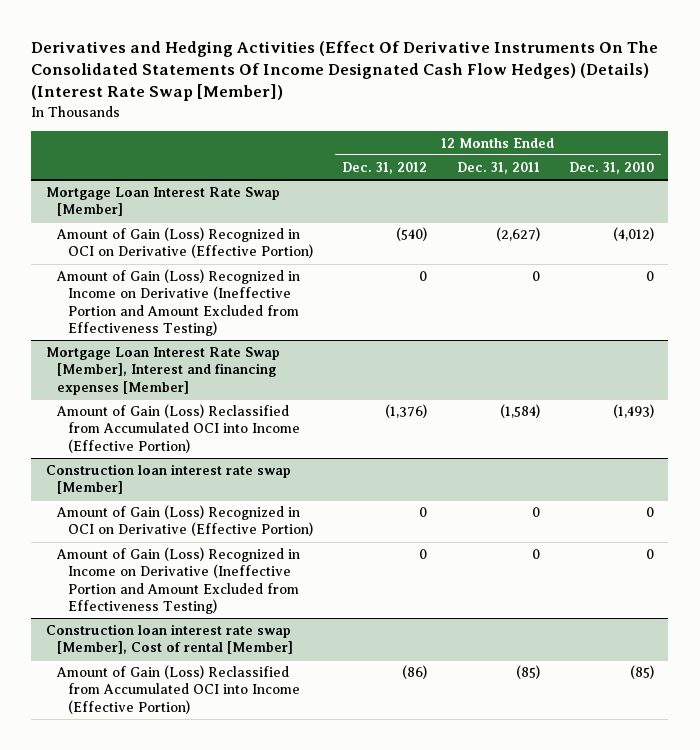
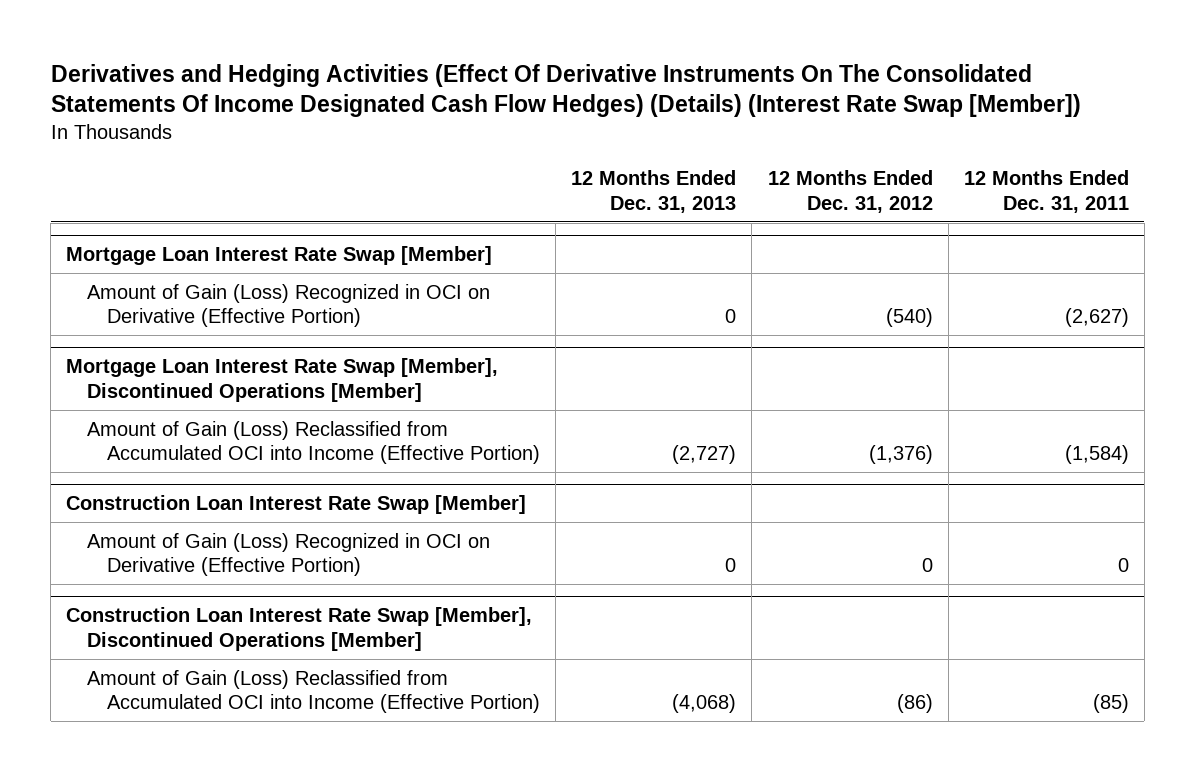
- | 12 Months Ended Dec. 31, 2012 | 12 Months Ended Dec. 31, 2011 | 12 Months Ended Dec. 31, 2010
+ | 12 Months Ended Dec. 31, 2013 | 12 Months Ended Dec. 31, 2012 | 12 Months Ended Dec. 31, 2011
@ Mortgage Loan Interest Rate Swap [Member]
- Amount of Gain (Loss) Recognized in Income on Derivative (Ineffective Portion and Amount Excluded from Effectiveness Testing) | 0 | 0 | 0
- Mortgage Loan Interest Rate Swap [Member], Interest and financing expenses [Member]
+ Mortgage Loan Interest Rate Swap [Member], Discontinued Operations [Member]
- Construction loan interest rate swap [Member]
+ Construction Loan Interest Rate Swap [Member]
- Amount of Gain (Loss) Recognized in Income on Derivative (Ineffective Portion and Amount Excluded from Effectiveness Testing) | 0 | 0 | 0
- Construction loan interest rate swap [Member], Cost of rental [Member]
+ Construction Loan Interest Rate Swap [Member], Discontinued Operations [Member]

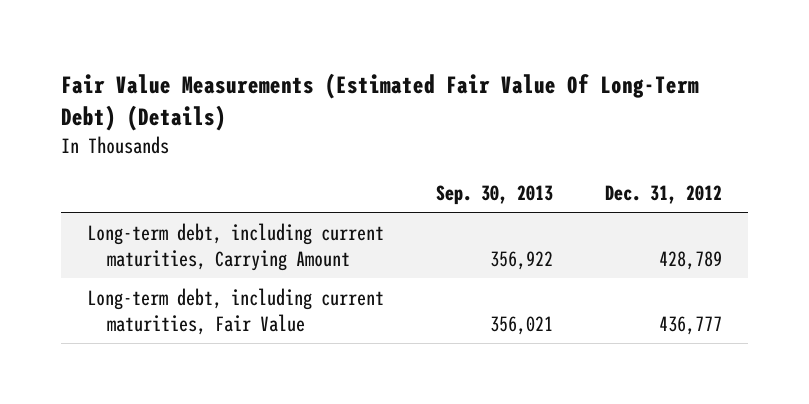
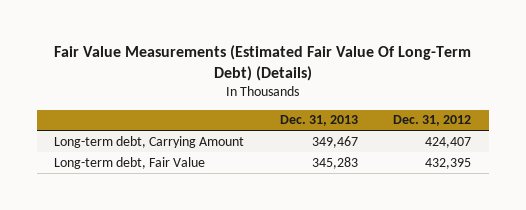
- | Sep. 30, 2013 | Dec. 31, 2012
+ | Dec. 31, 2013 | Dec. 31, 2012
- Long-term debt, including current maturities, Carrying Amount | 356,922 | 428,789
- Long-term debt, including current maturities, Fair Value | 356,021 | 436,777
+ Long-term debt, Carrying Amount | 349,467 | 424,407
+ Long-term debt, Fair Value | 345,283 | 432,395

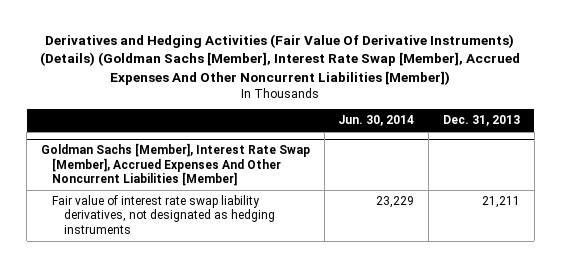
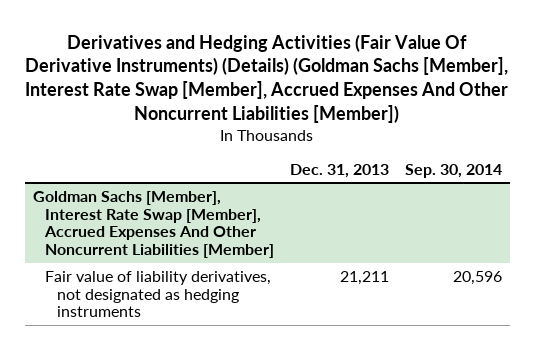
- | Jun. 30, 2014 | Dec. 31, 2013
+ | Dec. 31, 2013 | Sep. 30, 2014
@ Goldman Sachs [Member], Interest Rate Swap [Member], Accrued Expenses And Other Noncurrent Liabilities [Member]
- Fair value of interest rate swap liability derivatives, not designated as hedging instruments | 23,229 | 21,211
+ Fair value of liability derivatives, not designated as hedging instruments | 21,211 | 20,596

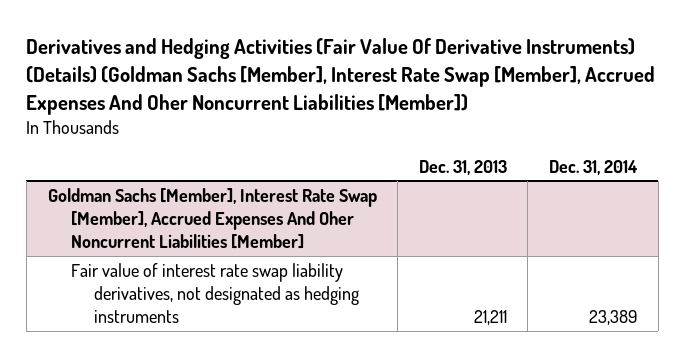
- Derivatives and Hedging Activities (Fair Value Of Derivative Instruments) (Details) (Goldman Sachs [Member], Interest Rate Swap [Member], Accrued Expenses And Other Noncurrent Liabilities [Member])
+ Derivatives and Hedging Activities (Fair Value Of Derivative Instruments) (Details) (Goldman Sachs [Member], Interest Rate Swap [Member], Accrued Expenses And Oher Noncurrent Liabilities [Member])
- | Dec. 31, 2013 | Sep. 30, 2014
+ | Dec. 31, 2013 | Dec. 31, 2014
- Goldman Sachs [Member], Interest Rate Swap [Member], Accrued Expenses And Other Noncurrent Liabilities [Member]
- Fair value of liability derivatives, not designated as hedging instruments | 21,211 | 20,596
+ Goldman Sachs [Member], Interest Rate Swap [Member], Accrued Expenses And Oher Noncurrent Liabilities [Member]
+ Fair value of interest rate swap liability derivatives, not designated as hedging instruments | 21,211 | 23,389

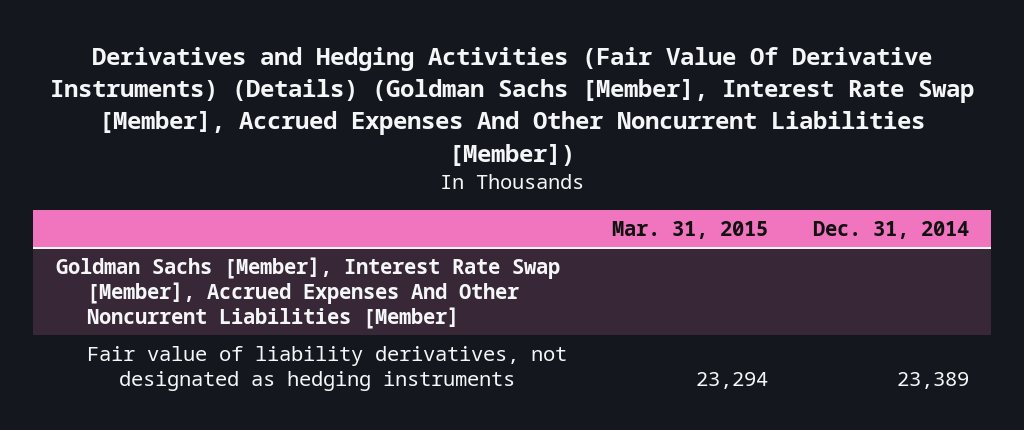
- Derivatives and Hedging Activities (Fair Value Of Derivative Instruments) (Details) (Goldman Sachs [Member], Interest Rate Swap [Member], Accrued Expenses And Oher Noncurrent Liabilities [Member])
+ Derivatives and Hedging Activities (Fair Value Of Derivative Instruments) (Details) (Goldman Sachs [Member], Interest Rate Swap [Member], Accrued Expenses And Other Noncurrent Liabilities [Member])
- | Dec. 31, 2013 | Dec. 31, 2014
+ | Mar. 31, 2015 | Dec. 31, 2014
- Goldman Sachs [Member], Interest Rate Swap [Member], Accrued Expenses And Oher Noncurrent Liabilities [Member]
- Fair value of interest rate swap liability derivatives, not designated as hedging instruments | 21,211 | 23,389
+ Goldman Sachs [Member], Interest Rate Swap [Member], Accrued Expenses And Other Noncurrent Liabilities [Member]
+ Fair value of liability derivatives, not designated as hedging instruments | 23,294 | 23,389

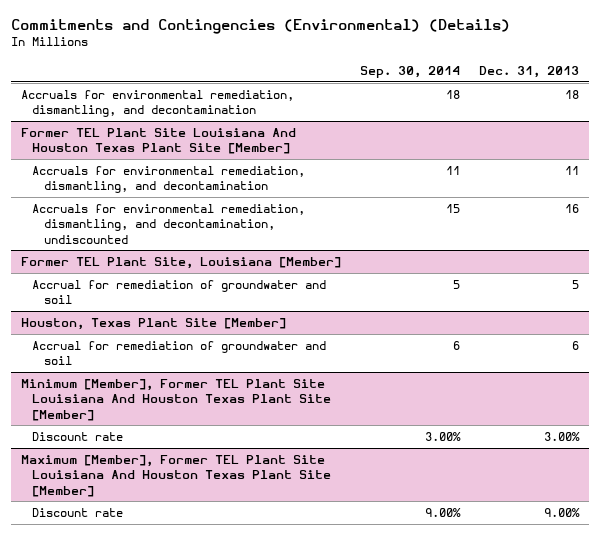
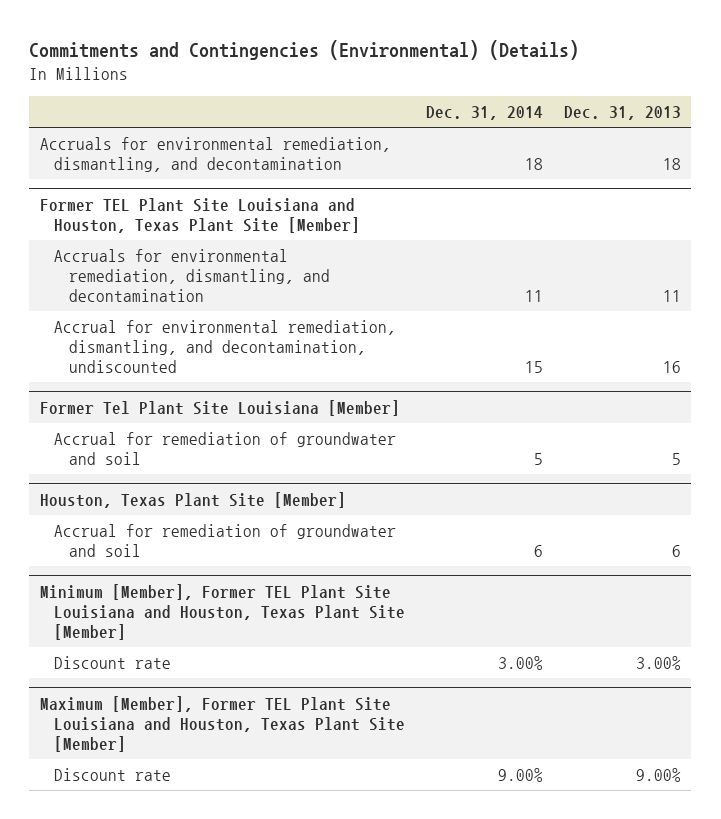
- | Sep. 30, 2014 | Dec. 31, 2013
+ | Dec. 31, 2014 | Dec. 31, 2013
- Former TEL Plant Site Louisiana And Houston Texas Plant Site [Member]
+ Former TEL Plant Site Louisiana and Houston, Texas Plant Site [Member]
- Accruals for environmental remediation, dismantling, and decontamination, undiscounted | 15 | 16
- Former TEL Plant Site, Louisiana [Member]
+ Accrual for environmental remediation, dismantling, and decontamination, undiscounted | 15 | 16
+ Former Tel Plant Site Louisiana [Member]
- Minimum [Member], Former TEL Plant Site Louisiana And Houston Texas Plant Site [Member]
+ Minimum [Member], Former TEL Plant Site Louisiana and Houston, Texas Plant Site [Member]
- Maximum [Member], Former TEL Plant Site Louisiana And Houston Texas Plant Site [Member]
+ Maximum [Member], Former TEL Plant Site Louisiana and Houston, Texas Plant Site [Member]

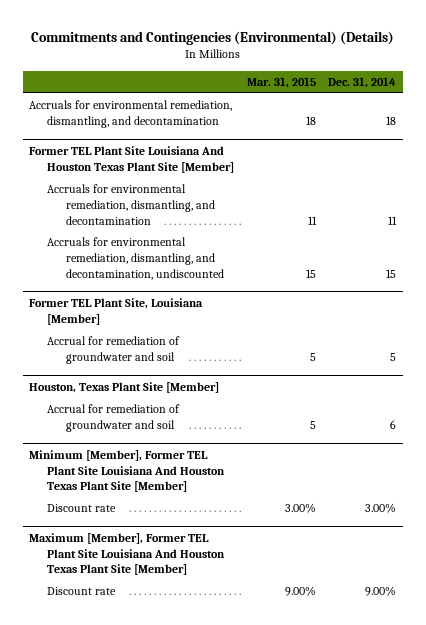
- | Dec. 31, 2014 | Dec. 31, 2013
+ | Mar. 31, 2015 | Dec. 31, 2014
- Former TEL Plant Site Louisiana and Houston, Texas Plant Site [Member]
+ Former TEL Plant Site Louisiana And Houston Texas Plant Site [Member]
- Accrual for environmental remediation, dismantling, and decontamination, undiscounted | 15 | 16
- Former Tel Plant Site Louisiana [Member]
+ Accruals for environmental remediation, dismantling, and decontamination, undiscounted | 15 | 15
+ Former TEL Plant Site, Louisiana [Member]
- Minimum [Member], Former TEL Plant Site Louisiana and Houston, Texas Plant Site [Member]
+ Minimum [Member], Former TEL Plant Site Louisiana And Houston Texas Plant Site [Member]
- Maximum [Member], Former TEL Plant Site Louisiana and Houston, Texas Plant Site [Member]
+ Maximum [Member], Former TEL Plant Site Louisiana And Houston Texas Plant Site [Member]

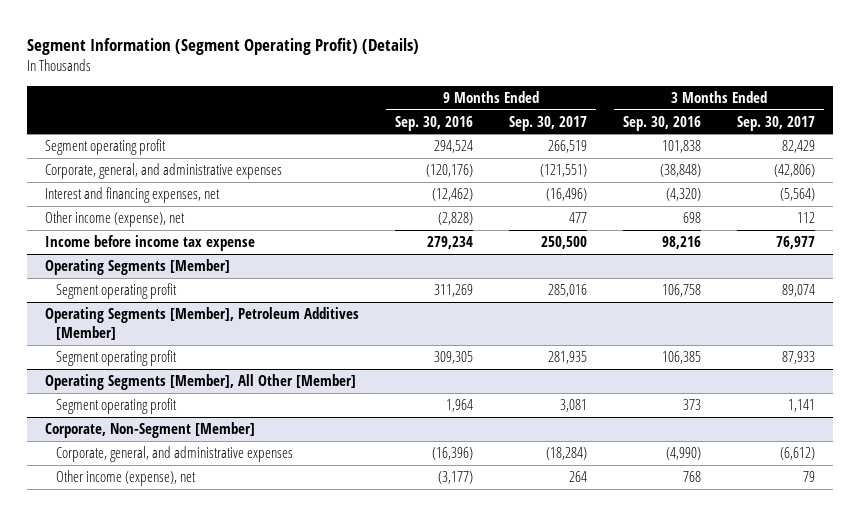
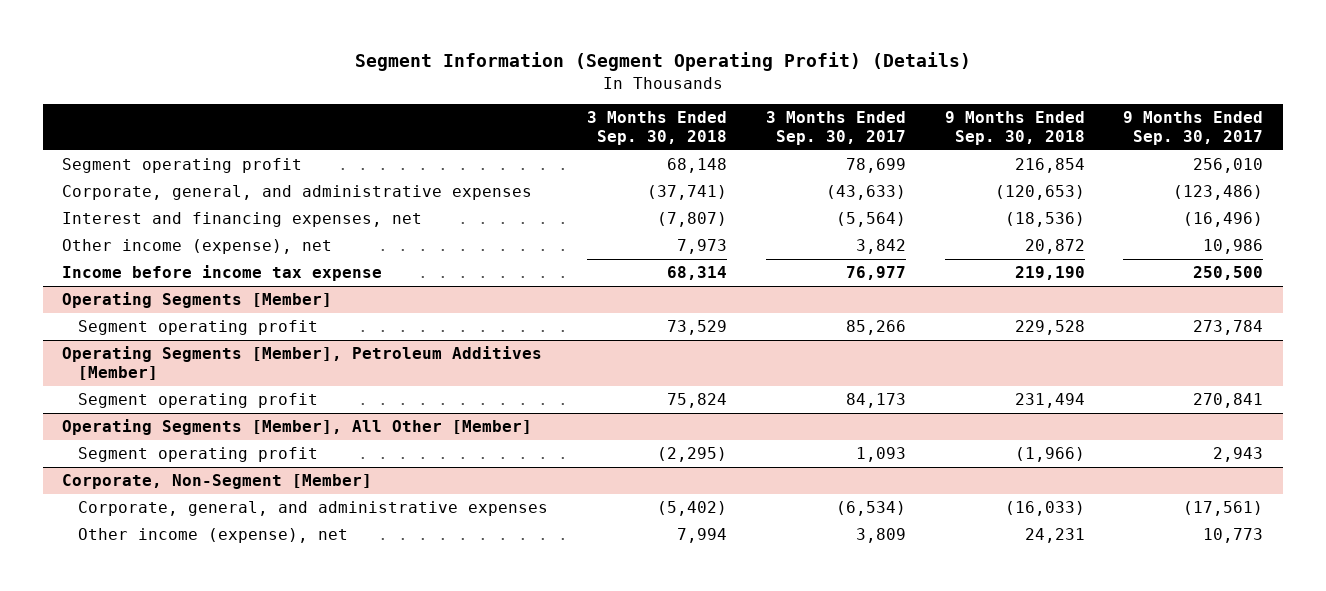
- | 9 Months Ended Sep. 30, 2016 | 9 Months Ended Sep. 30, 2017 | 3 Months Ended Sep. 30, 2016 | 3 Months Ended Sep. 30, 2017
+ | 3 Months Ended Sep. 30, 2018 | 3 Months Ended Sep. 30, 2017 | 9 Months Ended Sep. 30, 2018 | 9 Months Ended Sep. 30, 2017
- Segment operating profit | 294,524 | 266,519 | 101,838 | 82,429
- Corporate, general, and administrative expenses | (120,176) | (121,551) | (38,848) | (42,806)
+ Segment operating profit | 68,148 | 78,699 | 216,854 | 256,010
+ Corporate, general, and administrative expenses | (37,741) | (43,633) | (120,653) | (123,486)
- Other income (expense), net | (2,828) | 477 | 698 | 112
+ Other income (expense), net | 7,973 | 3,842 | 20,872 | 10,986
@ Operating Segments [Member]
- Segment operating profit | 311,269 | 285,016 | 106,758 | 89,074
+ Segment operating profit | 73,529 | 85,266 | 229,528 | 273,784
@ Operating Segments [Member], Petroleum Additives [Member]
- Segment operating profit | 309,305 | 281,935 | 106,385 | 87,933
+ Segment operating profit | 75,824 | 84,173 | 231,494 | 270,841
@ Operating Segments [Member], All Other [Member]
- Segment operating profit | 1,964 | 3,081 | 373 | 1,141
+ Segment operating profit | (2,295) | 1,093 | (1,966) | 2,943
@ Corporate, Non-Segment [Member]
- Corporate, general, and administrative expenses | (16,396) | (18,284) | (4,990) | (6,612)
- Other income (expense), net | (3,177) | 264 | 768 | 79
+ Corporate, general, and administrative expenses | (5,402) | (6,534) | (16,033) | (17,561)
+ Other income (expense), net | 7,994 | 3,809 | 24,231 | 10,773

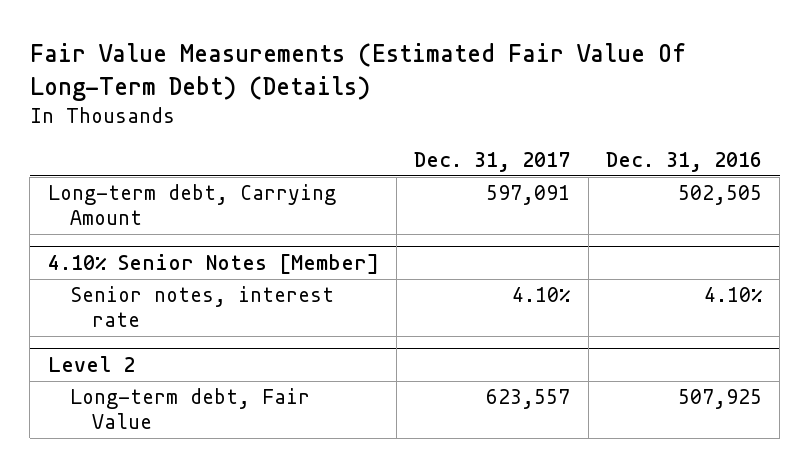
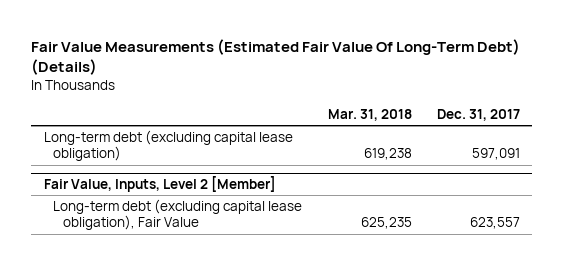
- | Dec. 31, 2017 | Dec. 31, 2016
+ | Mar. 31, 2018 | Dec. 31, 2017
- Long-term debt, Carrying Amount | 597,091 | 502,505
- 4.10% Senior Notes [Member]
- Senior notes, interest rate | 4.10% | 4.10%
- Level 2
- Long-term debt, Fair Value | 623,557 | 507,925
+ Long-term debt (excluding capital lease obligation) | 619,238 | 597,091
+ Fair Value, Inputs, Level 2 [Member]
+ Long-term debt (excluding capital lease obligation), Fair Value | 625,235 | 623,557

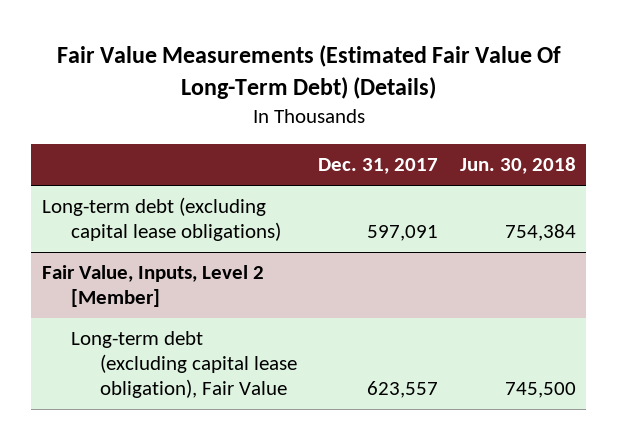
- | Mar. 31, 2018 | Dec. 31, 2017
+ | Dec. 31, 2017 | Jun. 30, 2018
- Long-term debt (excluding capital lease obligation) | 619,238 | 597,091
+ Long-term debt (excluding capital lease obligations) | 597,091 | 754,384

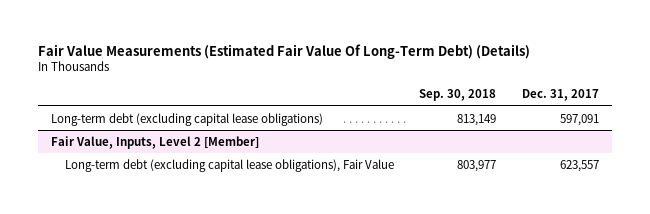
- | Dec. 31, 2017 | Jun. 30, 2018
+ | Sep. 30, 2018 | Dec. 31, 2017
@ Fair Value, Inputs, Level 2 [Member]
- Long-term debt (excluding capital lease obligation), Fair Value | 623,557 | 745,500
+ Long-term debt (excluding capital lease obligations), Fair Value | 803,977 | 623,557

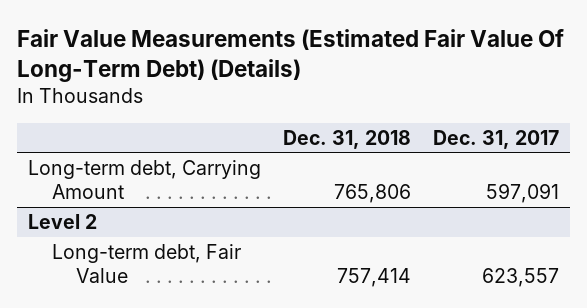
- | Sep. 30, 2018 | Dec. 31, 2017
+ | Dec. 31, 2018 | Dec. 31, 2017
- Long-term debt (excluding capital lease obligations) | 813,149 | 597,091
- Fair Value, Inputs, Level 2 [Member]
- Long-term debt (excluding capital lease obligations), Fair Value | 803,977 | 623,557
+ Long-term debt, Carrying Amount | 765,806 | 597,091
+ Level 2
+ Long-term debt, Fair Value | 757,414 | 623,557

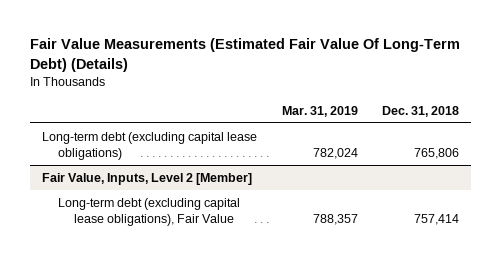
- | Dec. 31, 2018 | Dec. 31, 2017
+ | Mar. 31, 2019 | Dec. 31, 2018
- Long-term debt, Carrying Amount | 765,806 | 597,091
- Level 2
- Long-term debt, Fair Value | 757,414 | 623,557
+ Long-term debt (excluding capital lease obligations) | 782,024 | 765,806
+ Fair Value, Inputs, Level 2 [Member]
+ Long-term debt (excluding capital lease obligations), Fair Value | 788,357 | 757,414

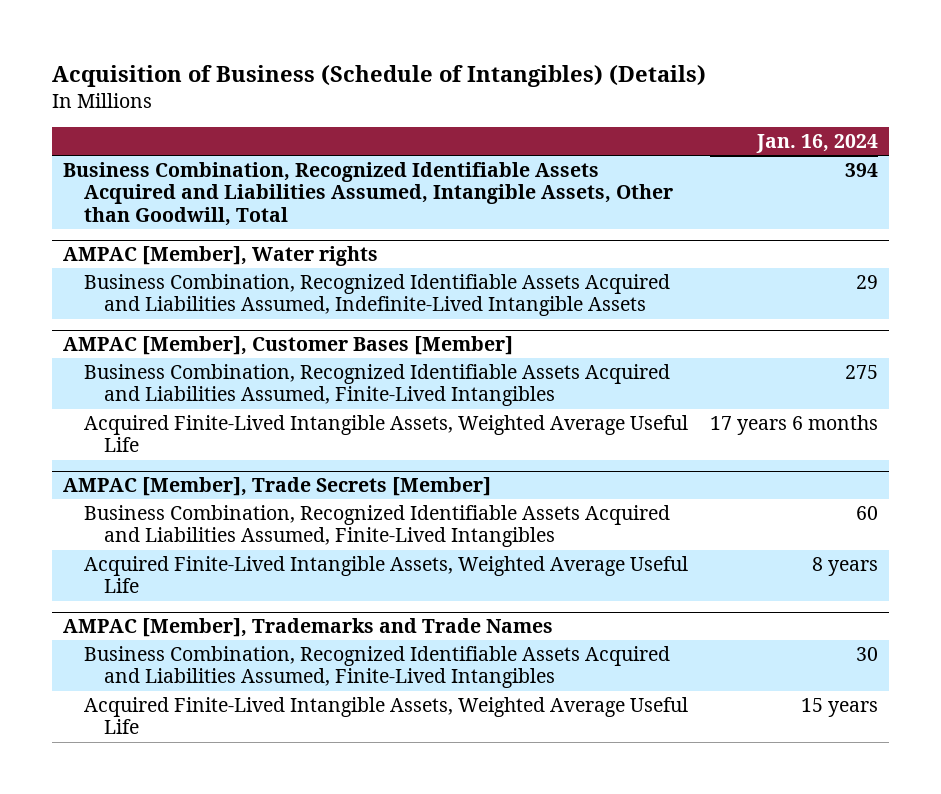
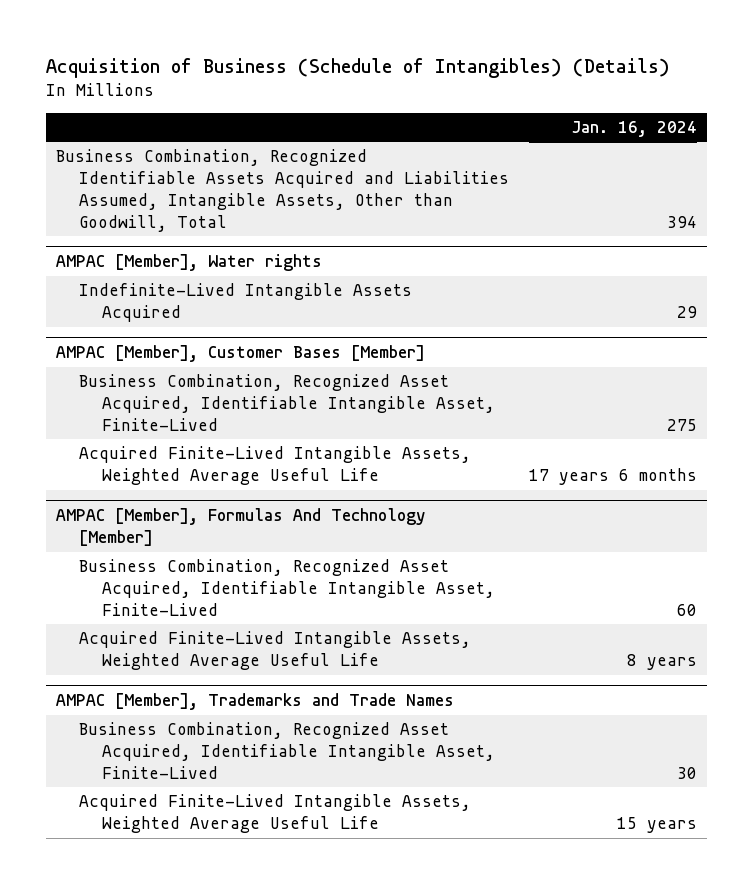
@ AMPAC [Member], Water rights
- Business Combination, Recognized Identifiable Assets Acquired and Liabilities Assumed, Indefinite-Lived Intangible Assets | 29
+ Indefinite-Lived Intangible Assets Acquired | 29
@ AMPAC [Member], Customer Bases [Member]
- Business Combination, Recognized Identifiable Assets Acquired and Liabilities Assumed, Finite-Lived Intangibles | 275
+ Business Combination, Recognized Asset Acquired, Identifiable Intangible Asset, Finite-Lived | 275
- AMPAC [Member], Trade Secrets [Member]
- Business Combination, Recognized Identifiable Assets Acquired and Liabilities Assumed, Finite-Lived Intangibles | 60
+ AMPAC [Member], Formulas And Technology [Member]
+ Business Combination, Recognized Asset Acquired, Identifiable Intangible Asset, Finite-Lived | 60
@ AMPAC [Member], Trademarks and Trade Names
- Business Combination, Recognized Identifiable Assets Acquired and Liabilities Assumed, Finite-Lived Intangibles | 30
+ Business Combination, Recognized Asset Acquired, Identifiable Intangible Asset, Finite-Lived | 30

